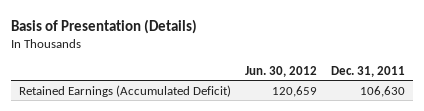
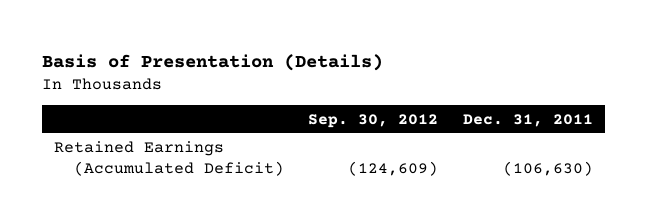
- | Jun. 30, 2012 | Dec. 31, 2011
+ | Sep. 30, 2012 | Dec. 31, 2011
- Retained Earnings (Accumulated Deficit) | 120,659 | 106,630
+ Retained Earnings (Accumulated Deficit) | (124,609) | (106,630)

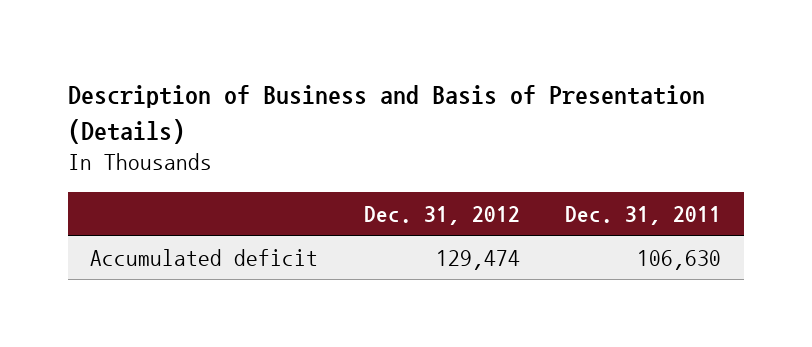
- Basis of Presentation (Details)
+ Description of Business and Basis of Presentation (Details)
- | Sep. 30, 2012 | Dec. 31, 2011
+ | Dec. 31, 2012 | Dec. 31, 2011
- Retained Earnings (Accumulated Deficit) | (124,609) | (106,630)
+ Accumulated deficit | 129,474 | 106,630

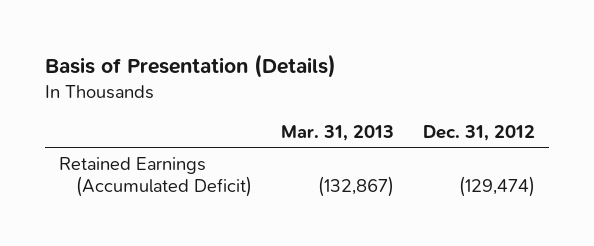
- Description of Business and Basis of Presentation (Details)
+ Basis of Presentation (Details)
- | Dec. 31, 2012 | Dec. 31, 2011
+ | Mar. 31, 2013 | Dec. 31, 2012
- Accumulated deficit | 129,474 | 106,630
+ Retained Earnings (Accumulated Deficit) | (132,867) | (129,474)

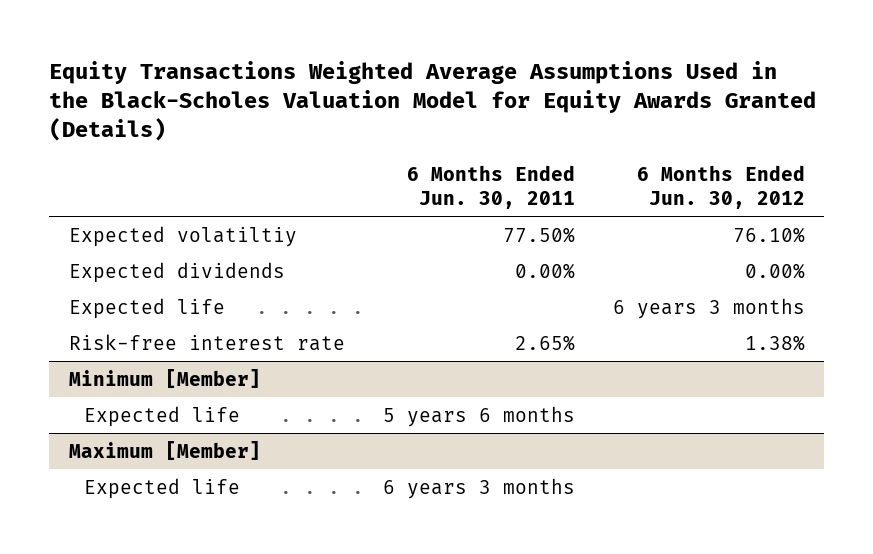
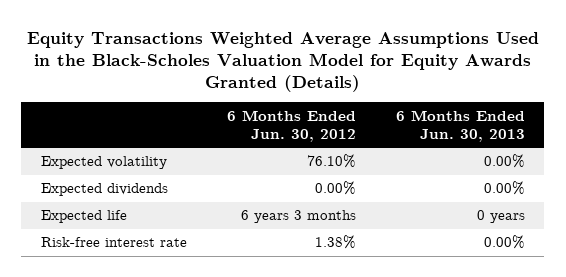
- | 6 Months Ended Jun. 30, 2011 | 6 Months Ended Jun. 30, 2012
+ | 6 Months Ended Jun. 30, 2012 | 6 Months Ended Jun. 30, 2013
- Expected volatiltiy | 77.50% | 76.10%
+ Expected volatility | 76.10% | 0.00%
- Minimum [Member]
- Expected life | 5 years 6 months |
- Maximum [Member]
- Expected life | 6 years 3 months |

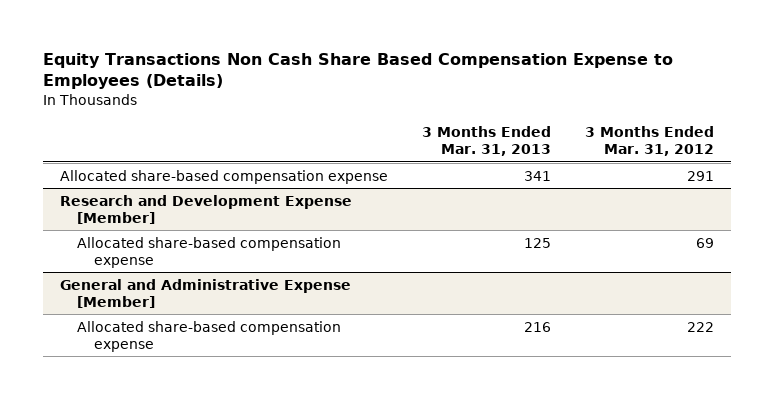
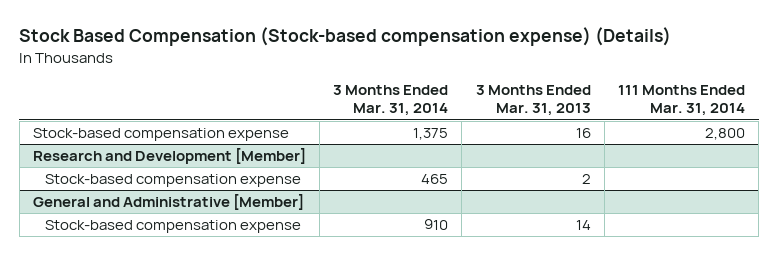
- Equity Transactions Non Cash Share Based Compensation Expense to Employees (Details)
+ Stock Based Compensation (Stock-based compensation expense) (Details)
- | 3 Months Ended Mar. 31, 2013 | 3 Months Ended Mar. 31, 2012
+ | 3 Months Ended Mar. 31, 2014 | 3 Months Ended Mar. 31, 2013 | 111 Months Ended Mar. 31, 2014
- Allocated share-based compensation expense | 341 | 291
- Research and Development Expense [Member]
- Allocated share-based compensation expense | 125 | 69
- General and Administrative Expense [Member]
- Allocated share-based compensation expense | 216 | 222
+ Stock-based compensation expense | 1,375 | 16 | 2,800
+ Research and Development [Member]
+ Stock-based compensation expense | 465 | 2 |
+ General and Administrative [Member]
+ Stock-based compensation expense | 910 | 14 |

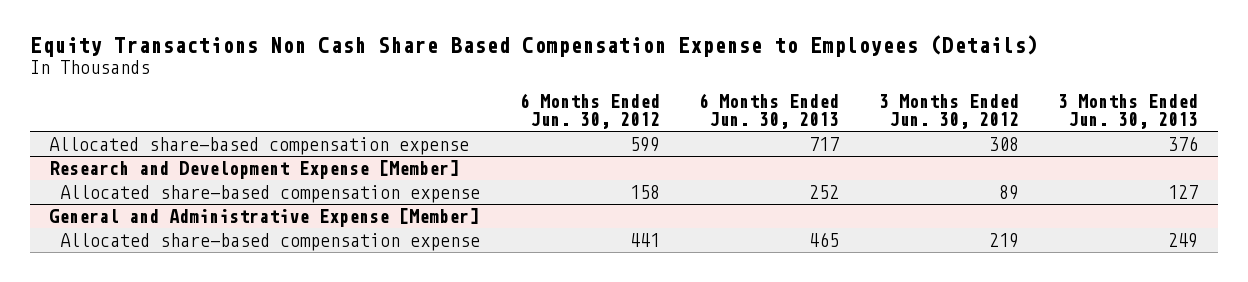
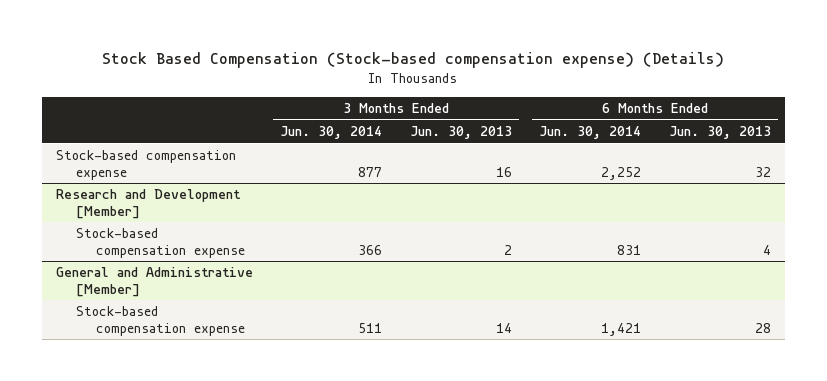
- Equity Transactions Non Cash Share Based Compensation Expense to Employees (Details)
+ Stock Based Compensation (Stock-based compensation expense) (Details)
- | 6 Months Ended Jun. 30, 2012 | 6 Months Ended Jun. 30, 2013 | 3 Months Ended Jun. 30, 2012 | 3 Months Ended Jun. 30, 2013
+ | 3 Months Ended Jun. 30, 2014 | 3 Months Ended Jun. 30, 2013 | 6 Months Ended Jun. 30, 2014 | 6 Months Ended Jun. 30, 2013
- Allocated share-based compensation expense | 599 | 717 | 308 | 376
- Research and Development Expense [Member]
- Allocated share-based compensation expense | 158 | 252 | 89 | 127
- General and Administrative Expense [Member]
- Allocated share-based compensation expense | 441 | 465 | 219 | 249
+ Stock-based compensation expense | 877 | 16 | 2,252 | 32
+ Research and Development [Member]
+ Stock-based compensation expense | 366 | 2 | 831 | 4
+ General and Administrative [Member]
+ Stock-based compensation expense | 511 | 14 | 1,421 | 28

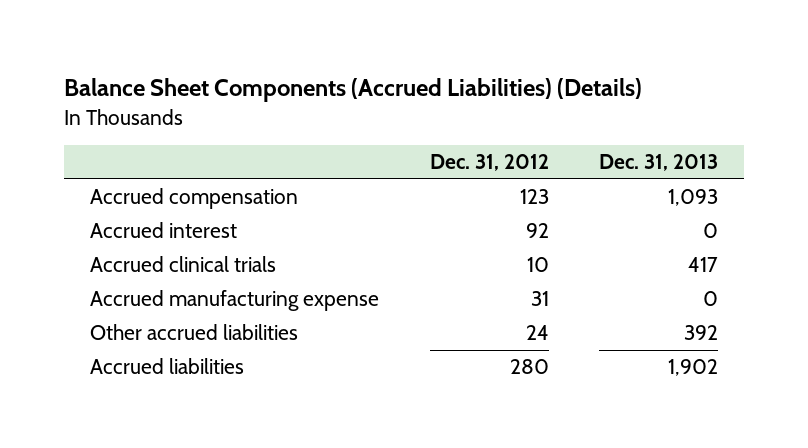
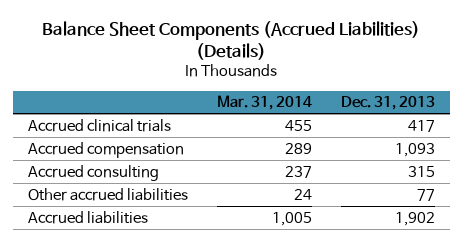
- | Dec. 31, 2012 | Dec. 31, 2013
+ | Mar. 31, 2014 | Dec. 31, 2013
- Accrued interest | 92 | 0
- Accrued manufacturing expense | 31 | 0
- Other accrued liabilities | 24 | 392
moved down: Accrued compensation | 289 | 1,093
+ Accrued consulting | 237 | 315
+ Other accrued liabilities | 24 | 77

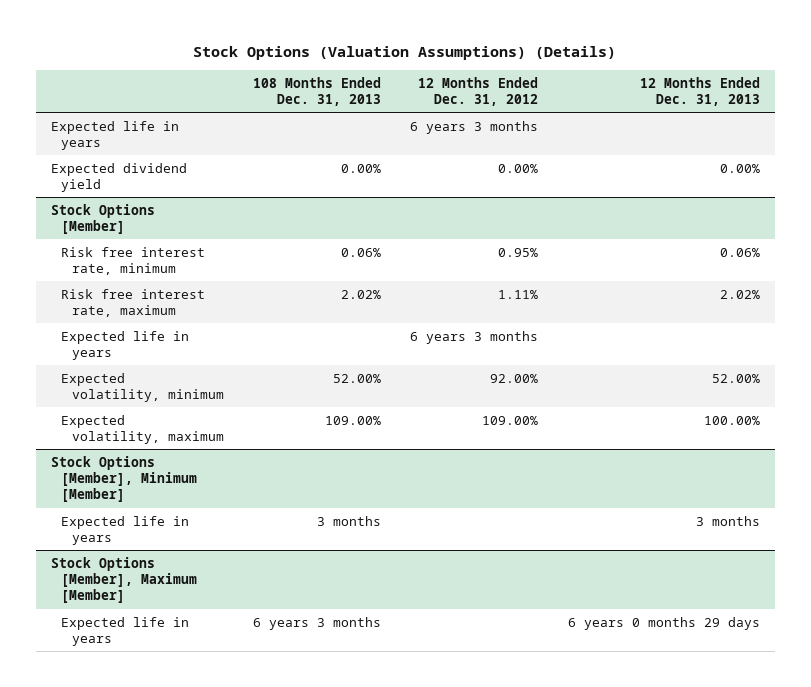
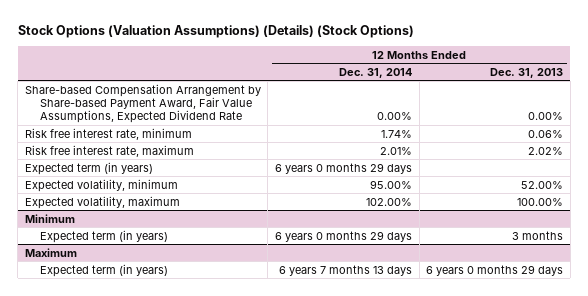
- Stock Options (Valuation Assumptions) (Details)
+ Stock Options (Valuation Assumptions) (Details) (Stock Options)
- | 108 Months Ended Dec. 31, 2013 | 12 Months Ended Dec. 31, 2012 | 12 Months Ended Dec. 31, 2013
+ | 12 Months Ended Dec. 31, 2014 | 12 Months Ended Dec. 31, 2013
- Expected life in years | | 6 years 3 months |
- Expected dividend yield | 0.00% | 0.00% | 0.00%
- Stock Options [Member]
+ Share-based Compensation Arrangement by Share-based Payment Award, Fair Value Assumptions, Expected Dividend Rate | 0.00% | 0.00%
- Expected life in years | | 6 years 3 months |
+ Expected term (in years) | 6 years 0 months 29 days |
- Stock Options [Member], Minimum [Member]
- Expected life in years | 3 months | | 3 months
- Stock Options [Member], Maximum [Member]
- Expected life in years | 6 years 3 months | | 6 years 0 months 29 days
+ Minimum
+ Expected term (in years) | 6 years 0 months 29 days | 3 months
+ Maximum
+ Expected term (in years) | 6 years 7 months 13 days | 6 years 0 months 29 days

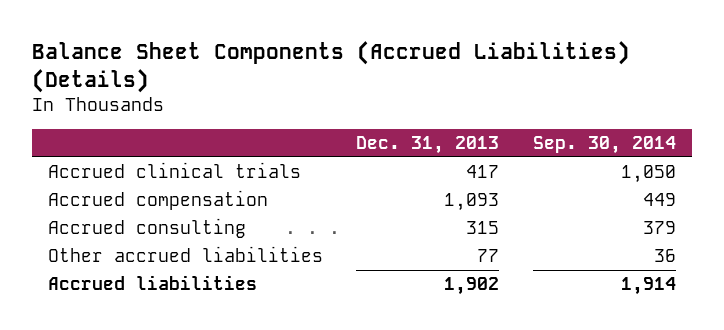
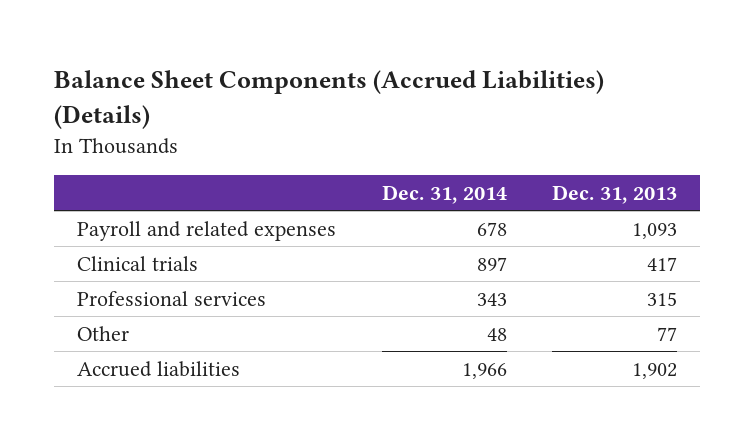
- | Dec. 31, 2013 | Sep. 30, 2014
+ | Dec. 31, 2014 | Dec. 31, 2013
- Accrued clinical trials | 417 | 1,050
- Accrued compensation | 1,093 | 449
- Accrued consulting | 315 | 379
- Other accrued liabilities | 77 | 36
+ Payroll and related expenses | 678 | 1,093
+ Clinical trials | 897 | 417
+ Professional services | 343 | 315
+ Other | 48 | 77

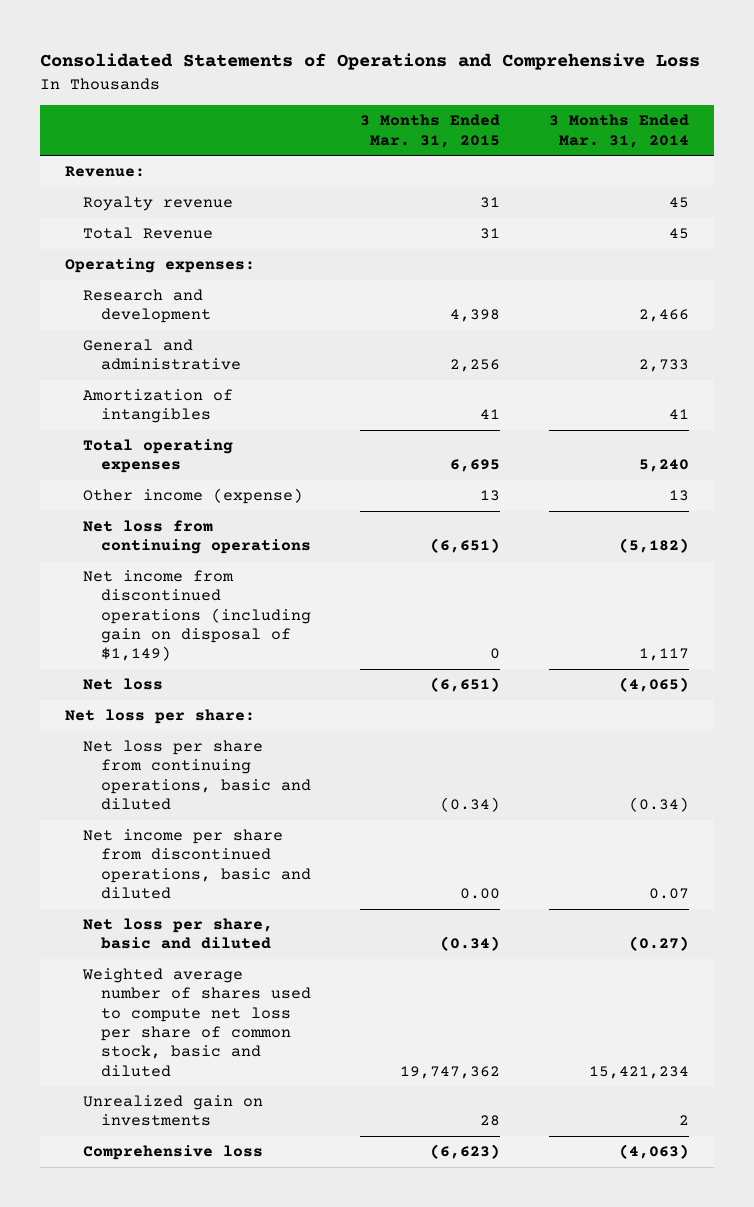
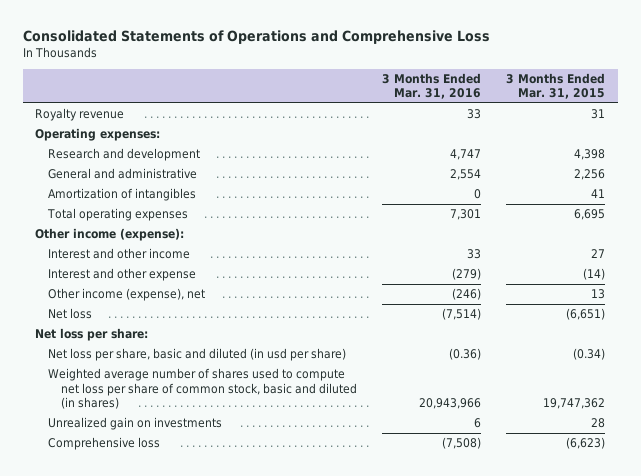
- | 3 Months Ended Mar. 31, 2015 | 3 Months Ended Mar. 31, 2014
+ | 3 Months Ended Mar. 31, 2016 | 3 Months Ended Mar. 31, 2015
- Revenue:
- Total Revenue | 31 | 45
- Other income (expense) | 13 | 13
- Net loss from continuing operations | (6,651) | (5,182)
- Net income from discontinued operations (including gain on disposal of $1,149) | 0 | 1,117
+ Other income (expense):
+ Interest and other income | 33 | 27
+ Interest and other expense | (279) | (14)
+ Other income (expense), net | (246) | 13
- Net loss per share from continuing operations, basic and diluted | (0.34) | (0.34)
- Net income per share from discontinued operations, basic and diluted | 0.00 | 0.07
- Net loss per share, basic and diluted | (0.34) | (0.27)
- Weighted average number of shares used to compute net loss per share of common stock, basic and diluted | 19,747,362 | 15,421,234
+ Net loss per share, basic and diluted (in usd per share) | (0.36) | (0.34)
+ Weighted average number of shares used to compute net loss per share of common stock, basic and diluted (in shares) | 20,943,966 | 19,747,362

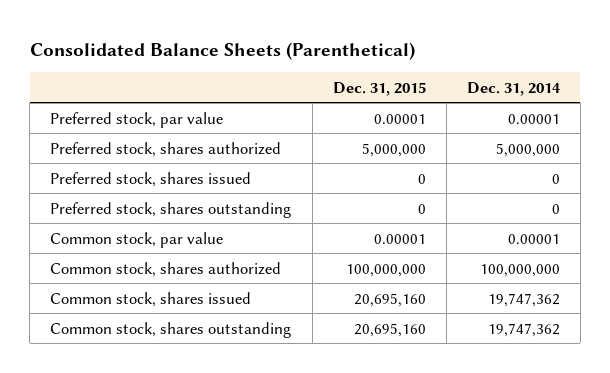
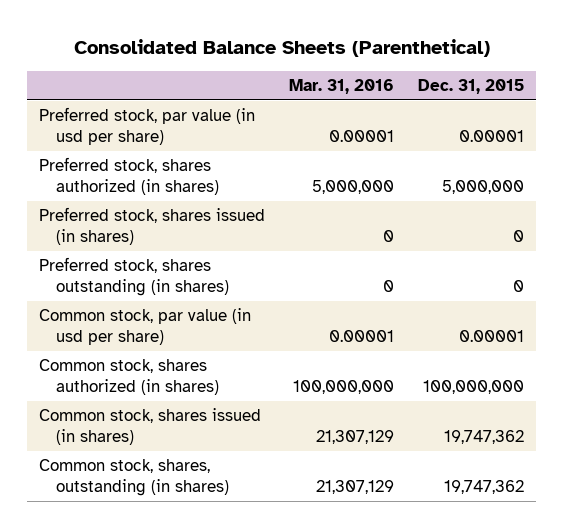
- | Dec. 31, 2015 | Dec. 31, 2014
+ | Mar. 31, 2016 | Dec. 31, 2015
- Preferred stock, par value | 0.00001 | 0.00001
- Preferred stock, shares authorized | 5,000,000 | 5,000,000
- Preferred stock, shares issued | 0 | 0
- Preferred stock, shares outstanding | 0 | 0
- Common stock, par value | 0.00001 | 0.00001
- Common stock, shares authorized | 100,000,000 | 100,000,000
- Common stock, shares issued | 20,695,160 | 19,747,362
- Common stock, shares outstanding | 20,695,160 | 19,747,362
+ Preferred stock, par value (in usd per share) | 0.00001 | 0.00001
+ Preferred stock, shares authorized (in shares) | 5,000,000 | 5,000,000
+ Preferred stock, shares issued (in shares) | 0 | 0
+ Preferred stock, shares outstanding (in shares) | 0 | 0
+ Common stock, par value (in usd per share) | 0.00001 | 0.00001
+ Common stock, shares authorized (in shares) | 100,000,000 | 100,000,000
+ Common stock, shares issued (in shares) | 21,307,129 | 19,747,362
+ Common stock, shares, outstanding (in shares) | 21,307,129 | 19,747,362

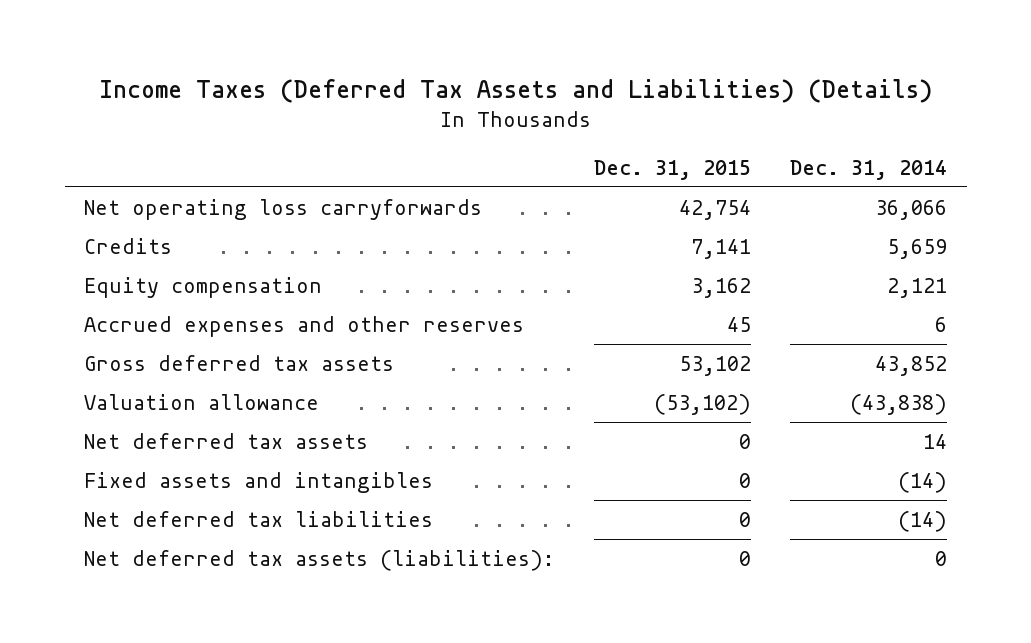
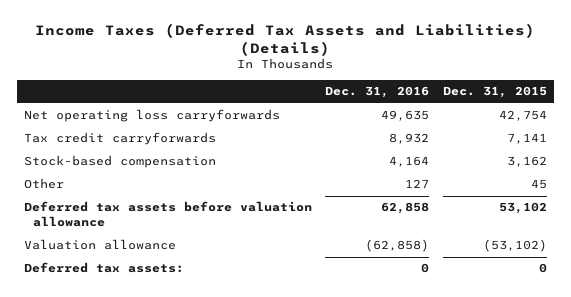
- | Dec. 31, 2015 | Dec. 31, 2014
+ | Dec. 31, 2016 | Dec. 31, 2015
- Credits | 7,141 | 5,659
- Equity compensation | 3,162 | 2,121
- Accrued expenses and other reserves | 45 | 6
- Gross deferred tax assets | 53,102 | 43,852
+ Tax credit carryforwards | 8,932 | 7,141
+ Stock-based compensation | 4,164 | 3,162
+ Other | 127 | 45
+ Deferred tax assets before valuation allowance | 62,858 | 53,102
- Net deferred tax assets | 0 | 14
- Fixed assets and intangibles | 0 | (14)
- Net deferred tax liabilities | 0 | (14)
- Net deferred tax assets (liabilities): | 0 | 0
+ Deferred tax assets: | 0 | 0

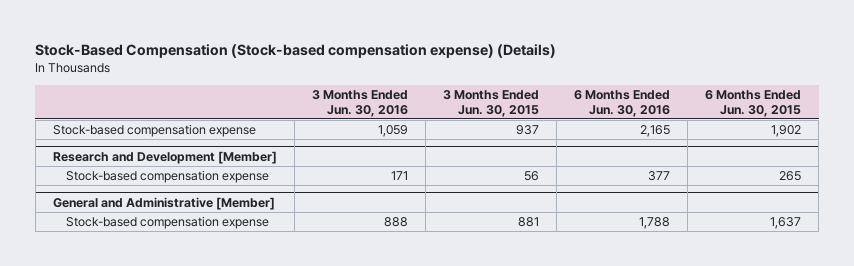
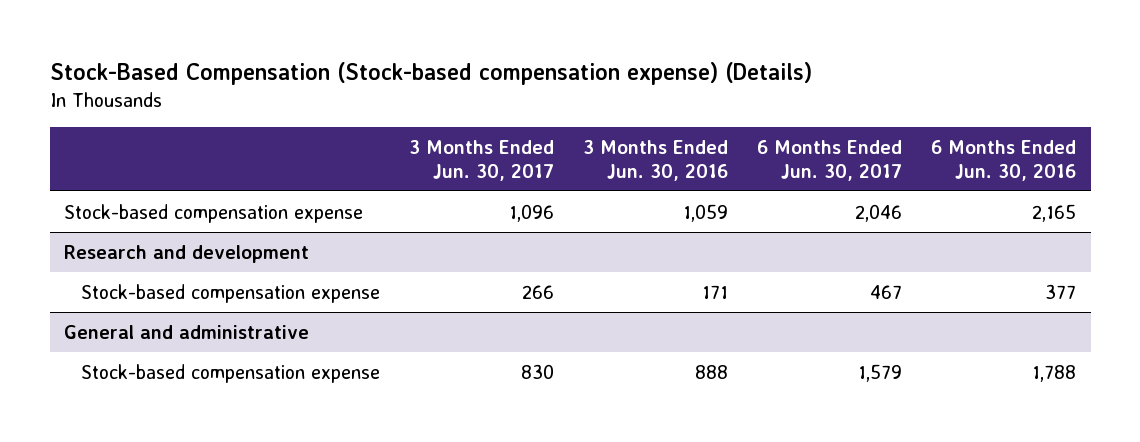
- | 3 Months Ended Jun. 30, 2016 | 3 Months Ended Jun. 30, 2015 | 6 Months Ended Jun. 30, 2016 | 6 Months Ended Jun. 30, 2015
+ | 3 Months Ended Jun. 30, 2017 | 3 Months Ended Jun. 30, 2016 | 6 Months Ended Jun. 30, 2017 | 6 Months Ended Jun. 30, 2016
- Research and Development [Member]
+ Research and development
- General and Administrative [Member]
+ General and administrative

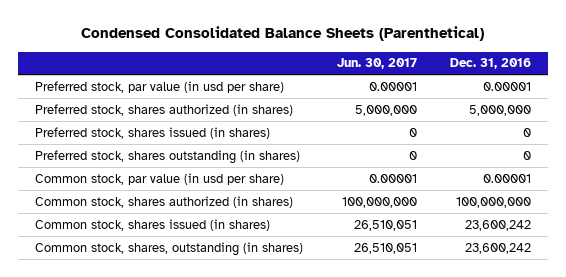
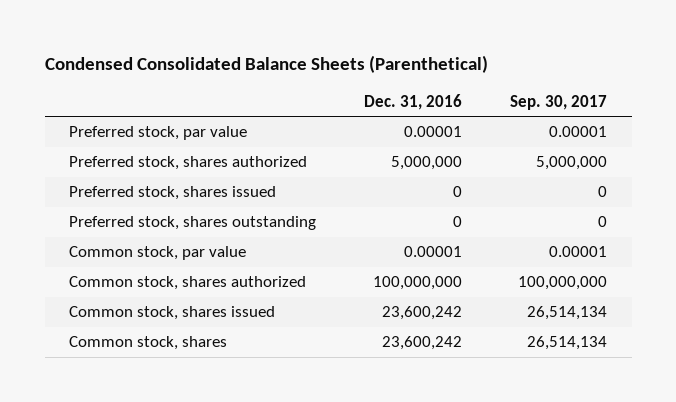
- | Jun. 30, 2017 | Dec. 31, 2016
+ | Dec. 31, 2016 | Sep. 30, 2017
- Preferred stock, par value (in usd per share) | 0.00001 | 0.00001
- Preferred stock, shares authorized (in shares) | 5,000,000 | 5,000,000
- Preferred stock, shares issued (in shares) | 0 | 0
- Preferred stock, shares outstanding (in shares) | 0 | 0
- Common stock, par value (in usd per share) | 0.00001 | 0.00001
- Common stock, shares authorized (in shares) | 100,000,000 | 100,000,000
- Common stock, shares issued (in shares) | 26,510,051 | 23,600,242
- Common stock, shares, outstanding (in shares) | 26,510,051 | 23,600,242
+ Preferred stock, par value | 0.00001 | 0.00001
+ Preferred stock, shares authorized | 5,000,000 | 5,000,000
+ Preferred stock, shares issued | 0 | 0
+ Preferred stock, shares outstanding | 0 | 0
+ Common stock, par value | 0.00001 | 0.00001
+ Common stock, shares authorized | 100,000,000 | 100,000,000
+ Common stock, shares issued | 23,600,242 | 26,514,134
+ Common stock, shares | 23,600,242 | 26,514,134

